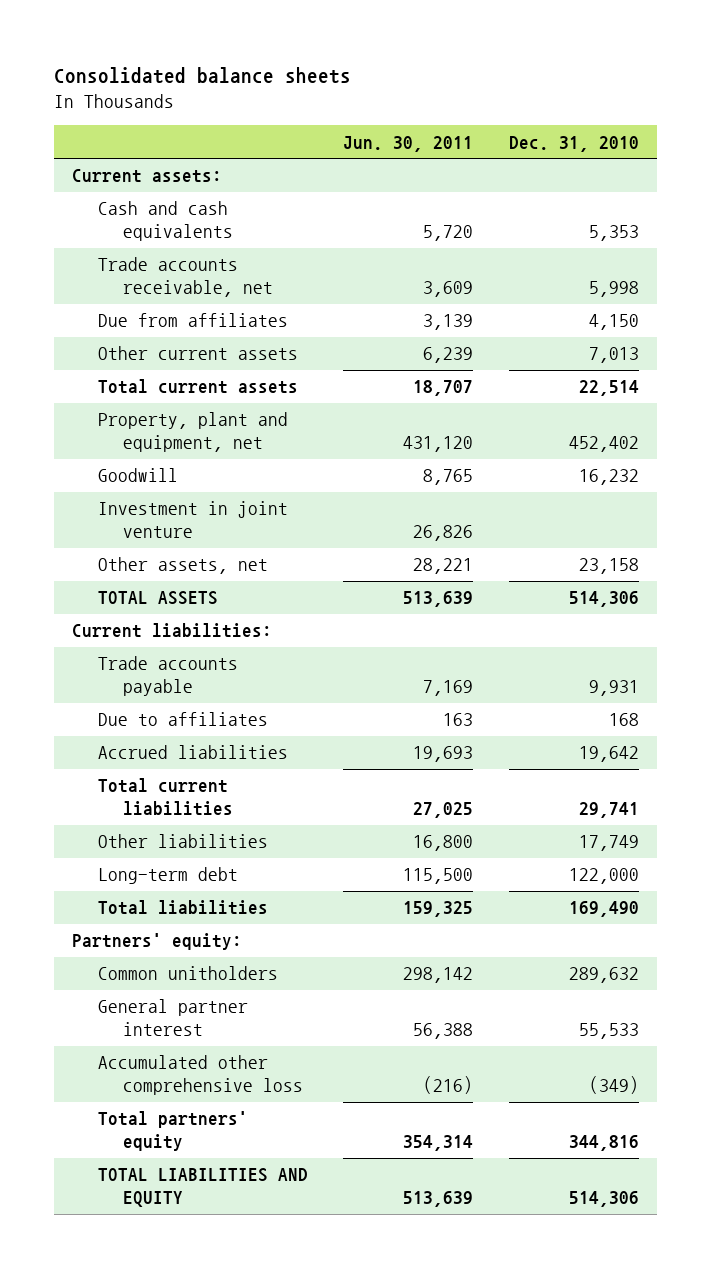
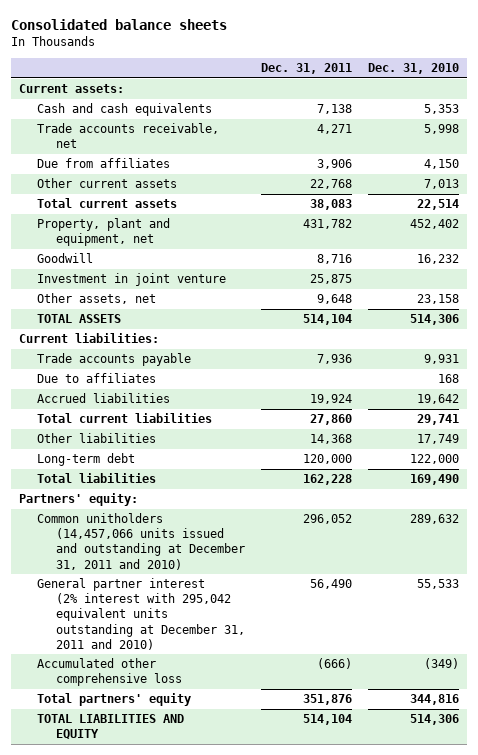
- | Jun. 30, 2011 | Dec. 31, 2010
+ | Dec. 31, 2011 | Dec. 31, 2010
- Common unitholders | 298,142 | 289,632
- General partner interest | 56,388 | 55,533
+ Common unitholders (14,457,066 units issued and outstanding at December 31, 2011 and 2010) | 296,052 | 289,632
+ General partner interest (2% interest with 295,042 equivalent units outstanding at December 31, 2011 and 2010) | 56,490 | 55,533

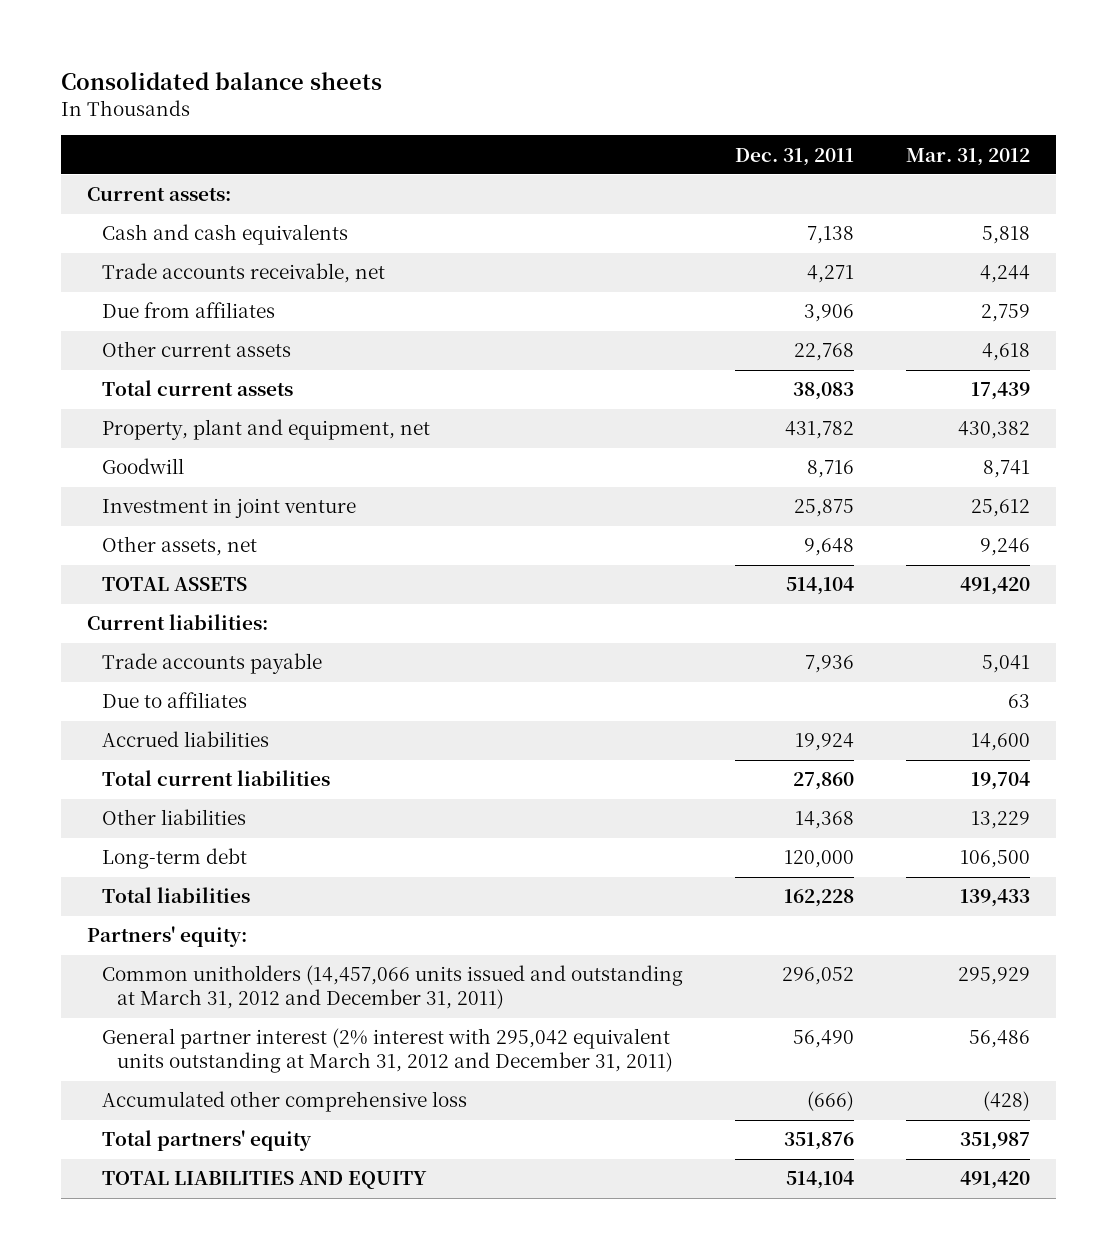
- | Dec. 31, 2011 | Dec. 31, 2010
+ | Dec. 31, 2011 | Mar. 31, 2012
- Common unitholders (14,457,066 units issued and outstanding at December 31, 2011 and 2010) | 296,052 | 289,632
- General partner interest (2% interest with 295,042 equivalent units outstanding at December 31, 2011 and 2010) | 56,490 | 55,533
+ Common unitholders (14,457,066 units issued and outstanding at March 31, 2012 and December 31, 2011) | 296,052 | 295,929
+ General partner interest (2% interest with 295,042 equivalent units outstanding at March 31, 2012 and December 31, 2011) | 56,490 | 56,486

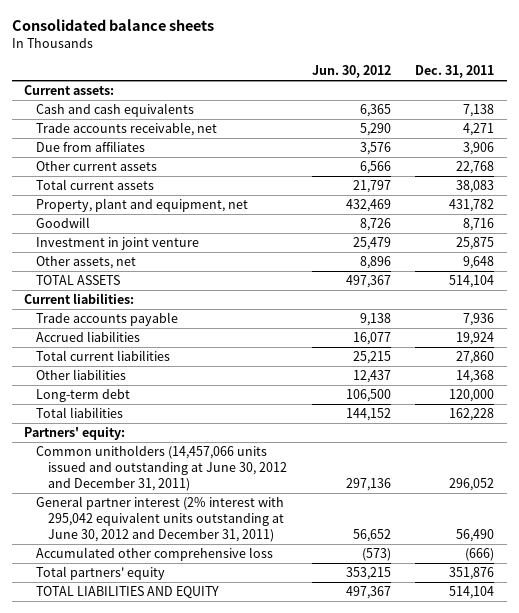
- | Dec. 31, 2011 | Mar. 31, 2012
+ | Jun. 30, 2012 | Dec. 31, 2011
- Due to affiliates | | 63
- Common unitholders (14,457,066 units issued and outstanding at March 31, 2012 and December 31, 2011) | 296,052 | 295,929
- General partner interest (2% interest with 295,042 equivalent units outstanding at March 31, 2012 and December 31, 2011) | 56,490 | 56,486
+ Common unitholders (14,457,066 units issued and outstanding at June 30, 2012 and December 31, 2011) | 297,136 | 296,052
+ General partner interest (2% interest with 295,042 equivalent units outstanding at June 30, 2012 and December 31, 2011) | 56,652 | 56,490

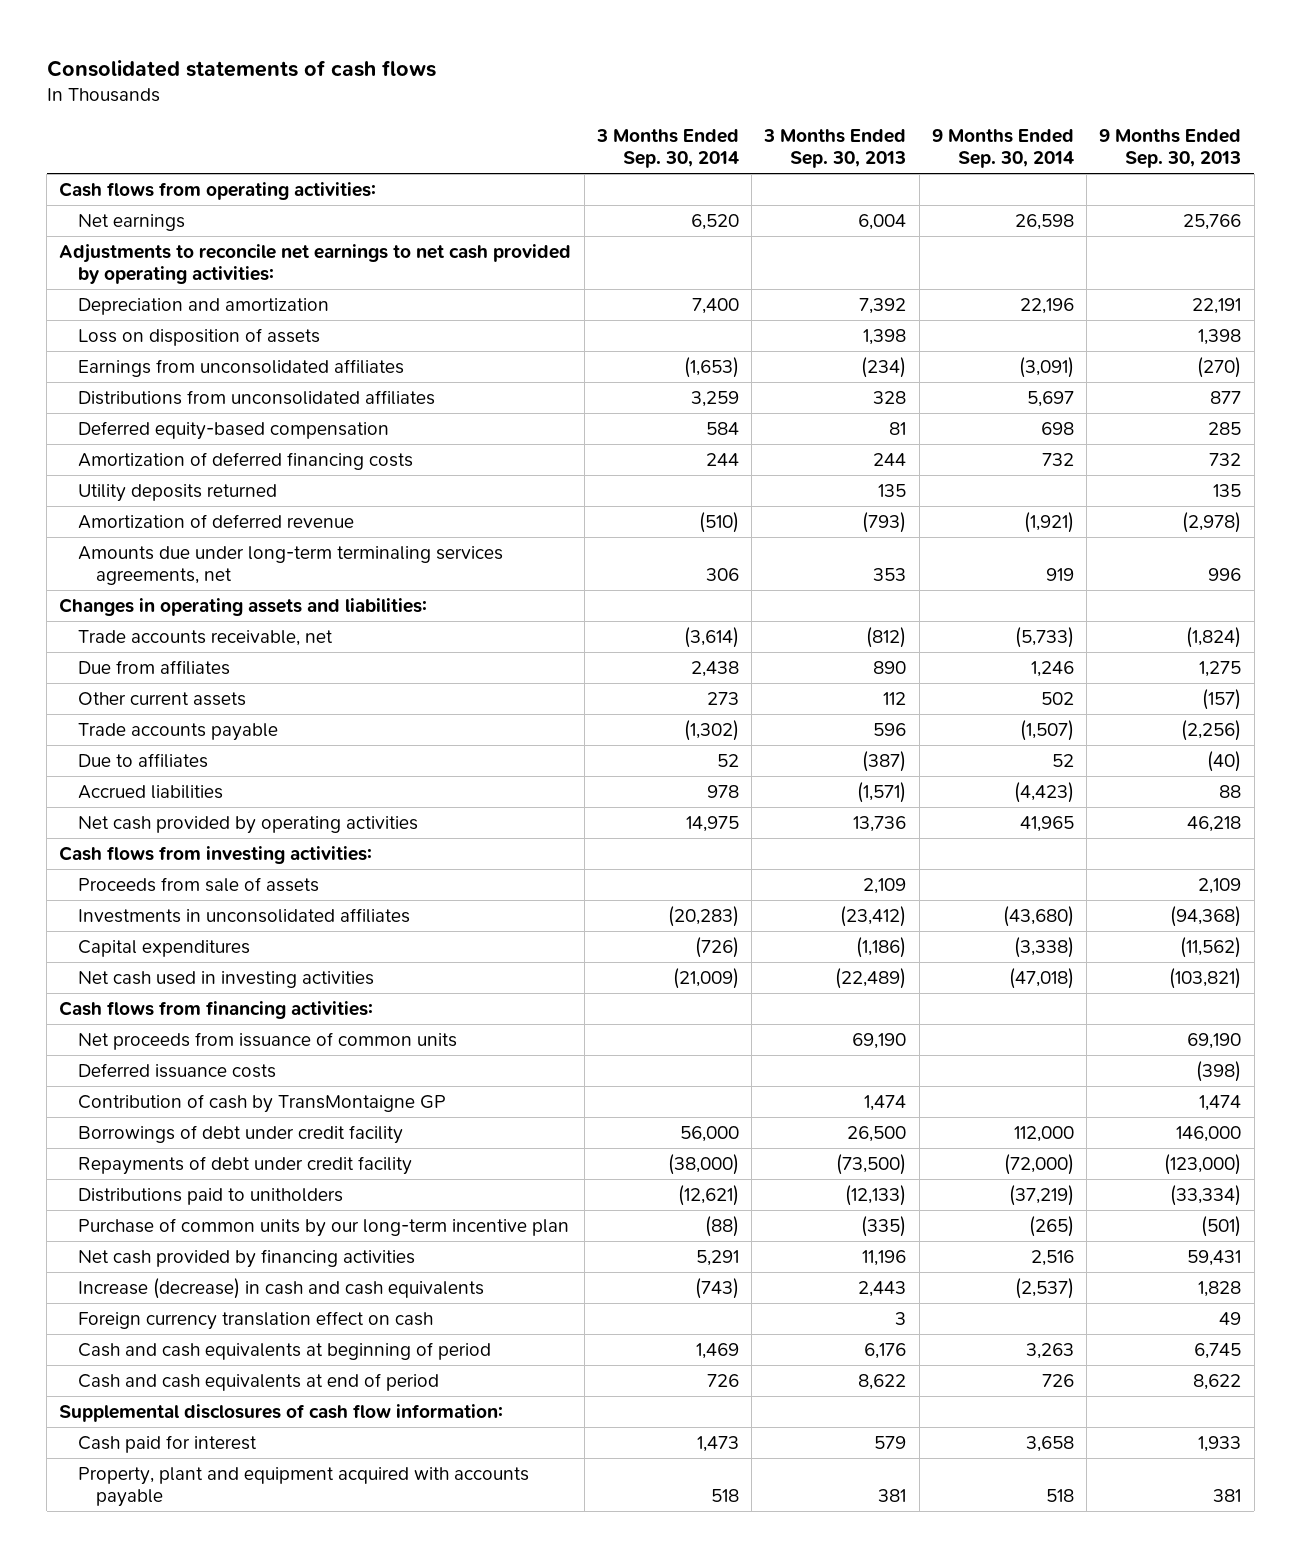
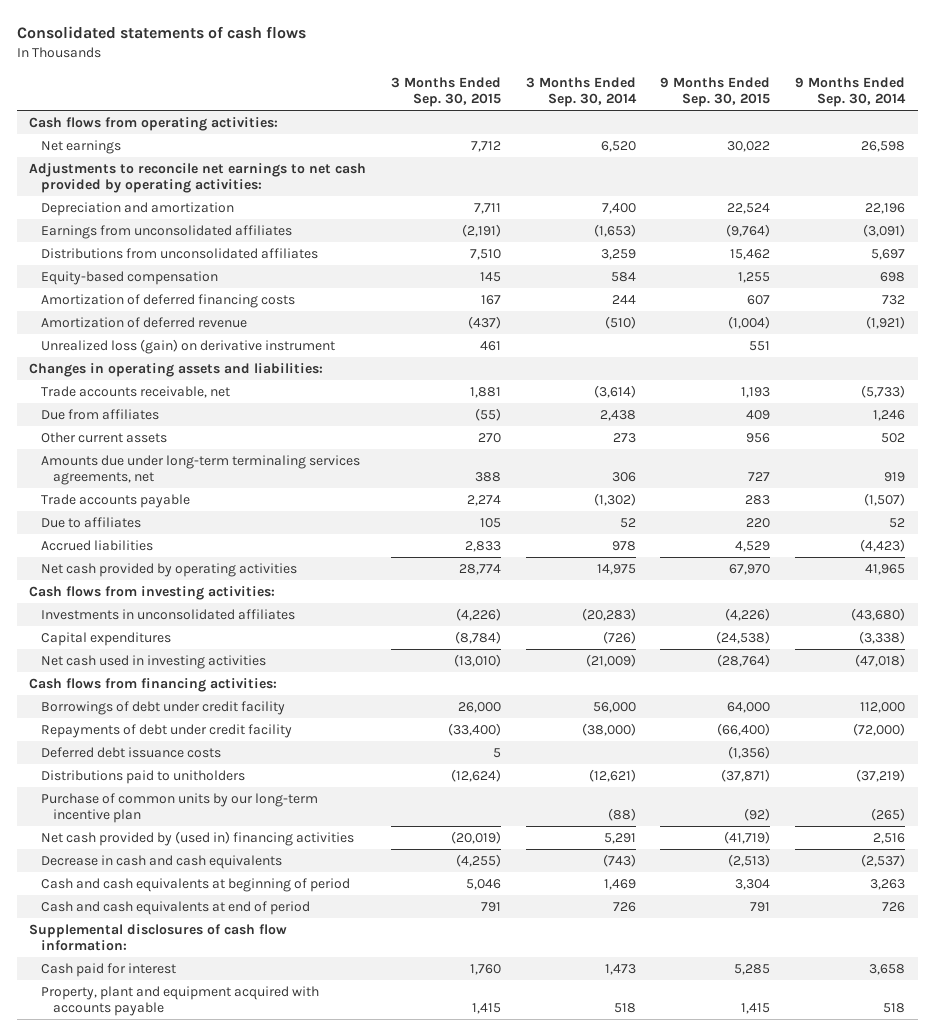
- | 3 Months Ended Sep. 30, 2014 | 3 Months Ended Sep. 30, 2013 | 9 Months Ended Sep. 30, 2014 | 9 Months Ended Sep. 30, 2013
+ | 3 Months Ended Sep. 30, 2015 | 3 Months Ended Sep. 30, 2014 | 9 Months Ended Sep. 30, 2015 | 9 Months Ended Sep. 30, 2014
- Loss on disposition of assets | | 1,398 | | 1,398
- Deferred equity-based compensation | 584 | 81 | 698 | 285
+ Equity-based compensation | 145 | 584 | 1,255 | 698
- Utility deposits returned | | 135 | | 135
+ Unrealized loss (gain) on derivative instrument | 461 | | 551 |
moved down: Amounts due under long-term terminaling services agreements, net | 388 | 306 | 727 | 919
- Proceeds from sale of assets | | 2,109 | | 2,109
- Net proceeds from issuance of common units | | 69,190 | | 69,190
- Deferred issuance costs | | | | (398)
- Contribution of cash by TransMontaigne GP | | 1,474 | | 1,474
+ Deferred debt issuance costs | 5 | | (1,356) |
- Net cash provided by financing activities | 5,291 | 11,196 | 2,516 | 59,431
- Increase (decrease) in cash and cash equivalents | (743) | 2,443 | (2,537) | 1,828
- Foreign currency translation effect on cash | | 3 | | 49
+ Net cash provided by (used in) financing activities | (20,019) | 5,291 | (41,719) | 2,516
+ Decrease in cash and cash equivalents | (4,255) | (743) | (2,513) | (2,537)

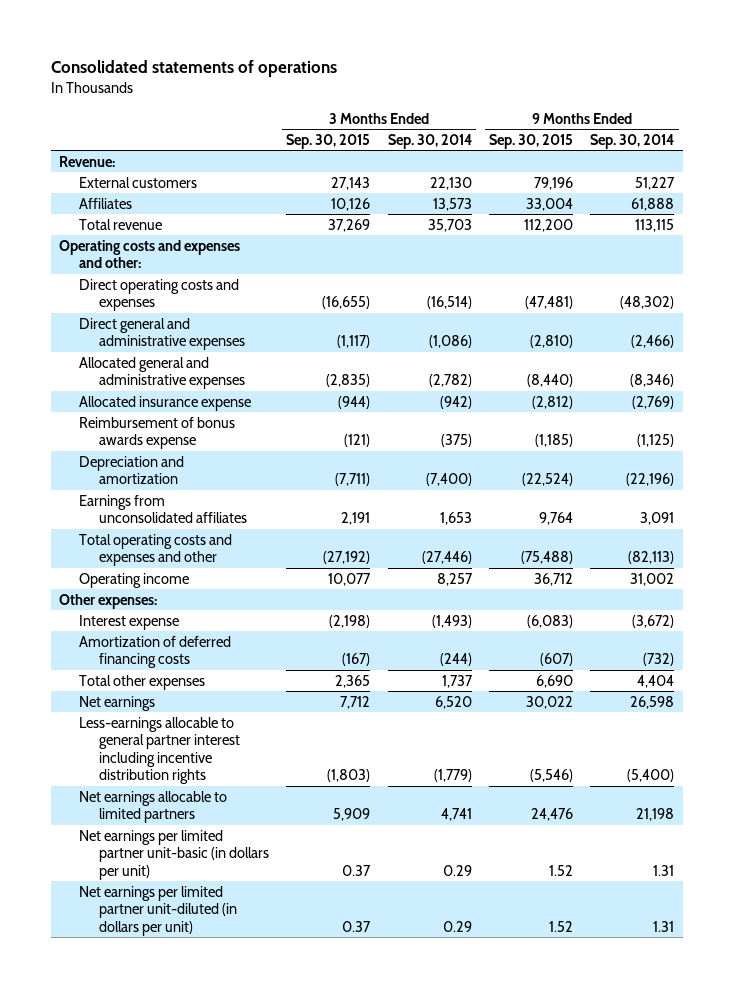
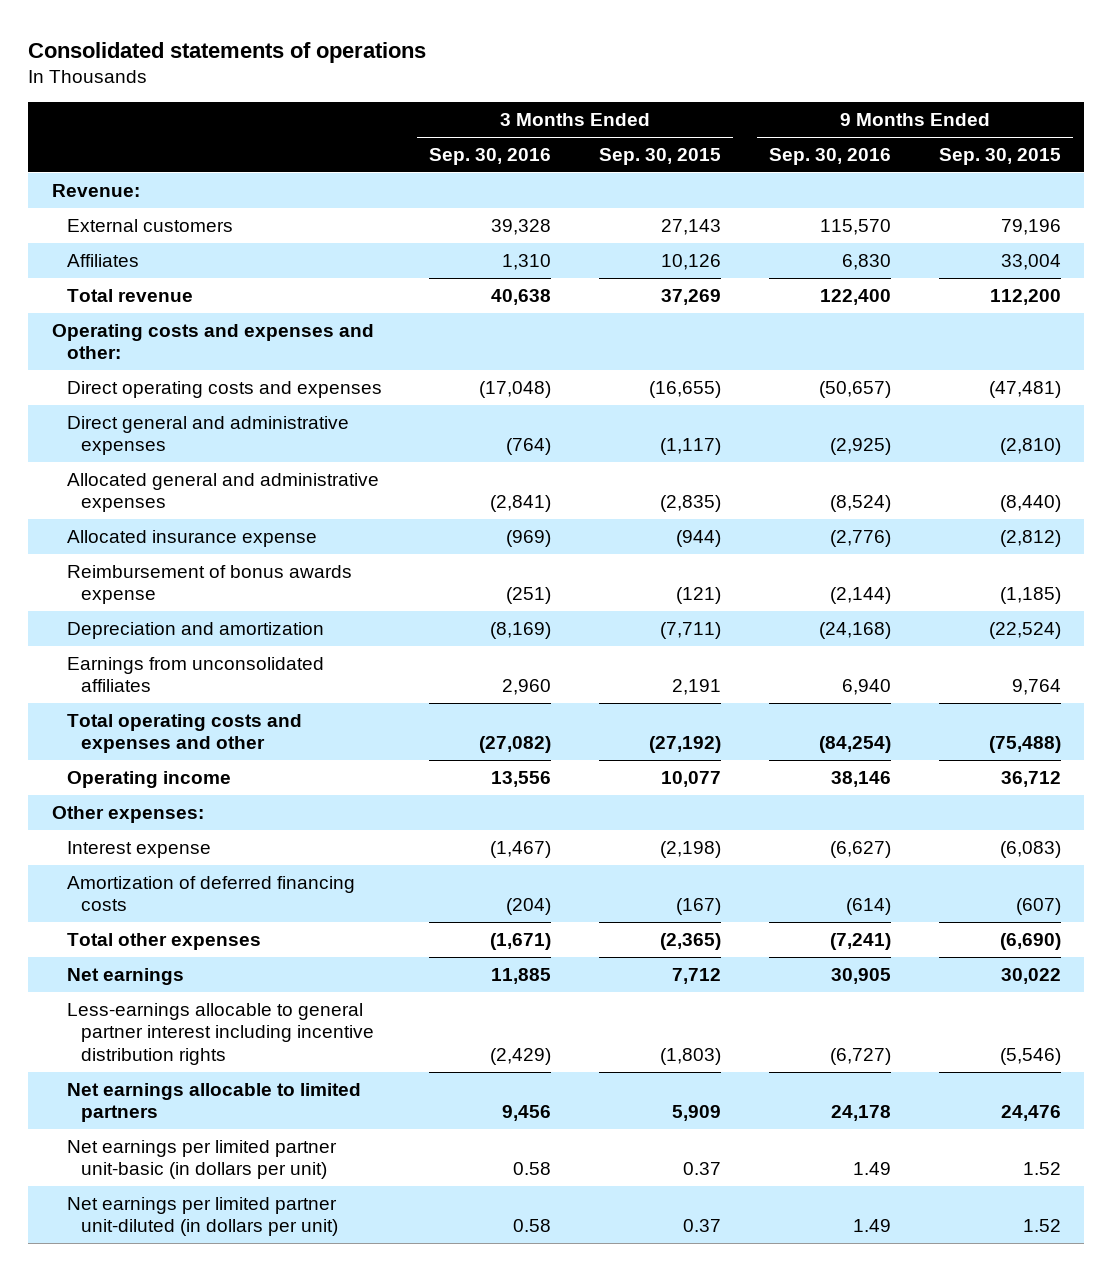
- | 3 Months Ended Sep. 30, 2015 | 3 Months Ended Sep. 30, 2014 | 9 Months Ended Sep. 30, 2015 | 9 Months Ended Sep. 30, 2014
+ | 3 Months Ended Sep. 30, 2016 | 3 Months Ended Sep. 30, 2015 | 9 Months Ended Sep. 30, 2016 | 9 Months Ended Sep. 30, 2015
- Total other expenses | 2,365 | 1,737 | 6,690 | 4,404
+ Total other expenses | (1,671) | (2,365) | (7,241) | (6,690)

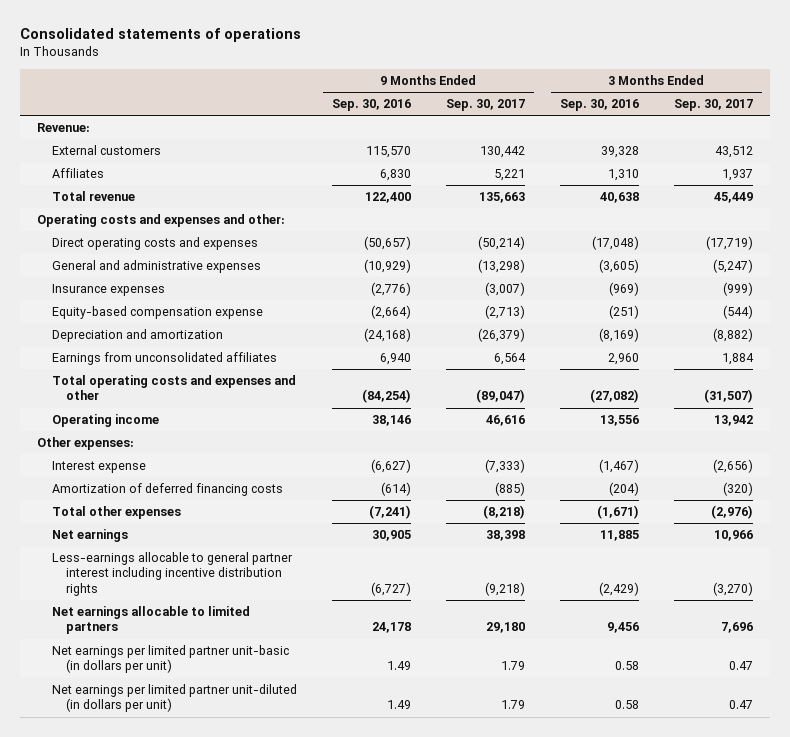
- | 3 Months Ended Sep. 30, 2016 | 3 Months Ended Sep. 30, 2015 | 9 Months Ended Sep. 30, 2016 | 9 Months Ended Sep. 30, 2015
+ | 9 Months Ended Sep. 30, 2016 | 9 Months Ended Sep. 30, 2017 | 3 Months Ended Sep. 30, 2016 | 3 Months Ended Sep. 30, 2017
- Direct general and administrative expenses | (764) | (1,117) | (2,925) | (2,810)
- Allocated general and administrative expenses | (2,841) | (2,835) | (8,524) | (8,440)
- Allocated insurance expense | (969) | (944) | (2,776) | (2,812)
- Reimbursement of bonus awards expense | (251) | (121) | (2,144) | (1,185)
+ General and administrative expenses | (10,929) | (13,298) | (3,605) | (5,247)
+ Insurance expenses | (2,776) | (3,007) | (969) | (999)
+ Equity-based compensation expense | (2,664) | (2,713) | (251) | (544)

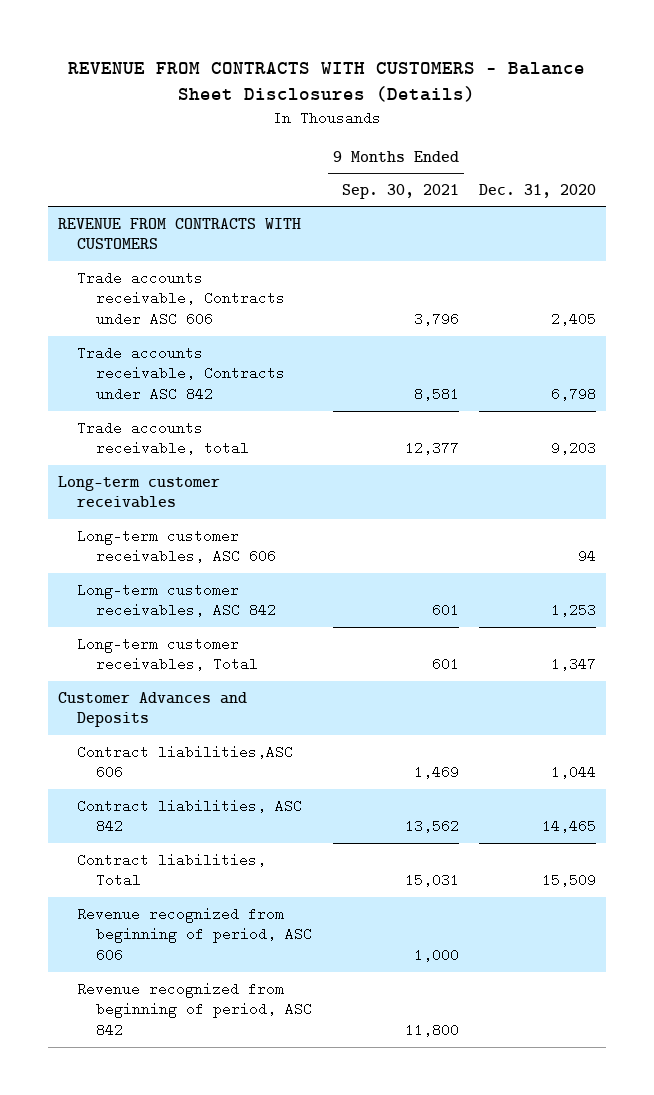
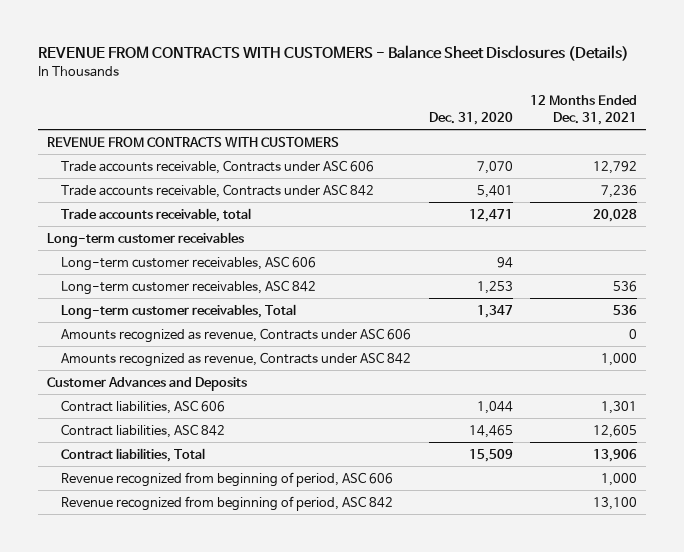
- | 9 Months Ended Sep. 30, 2021 | Dec. 31, 2020
+ | Dec. 31, 2020 | 12 Months Ended Dec. 31, 2021
- Trade accounts receivable, Contracts under ASC 606 | 3,796 | 2,405
- Trade accounts receivable, Contracts under ASC 842 | 8,581 | 6,798
- Trade accounts receivable, total | 12,377 | 9,203
+ Trade accounts receivable, Contracts under ASC 606 | 7,070 | 12,792
+ Trade accounts receivable, Contracts under ASC 842 | 5,401 | 7,236
+ Trade accounts receivable, total | 12,471 | 20,028
+ Amounts recognized as revenue, Contracts under ASC 606 | | 0
+ Amounts recognized as revenue, Contracts under ASC 842 | | 1,000
- Contract liabilities,ASC 606 | 1,469 | 1,044
+ Contract liabilities, ASC 606 | 1,044 | 1,301

